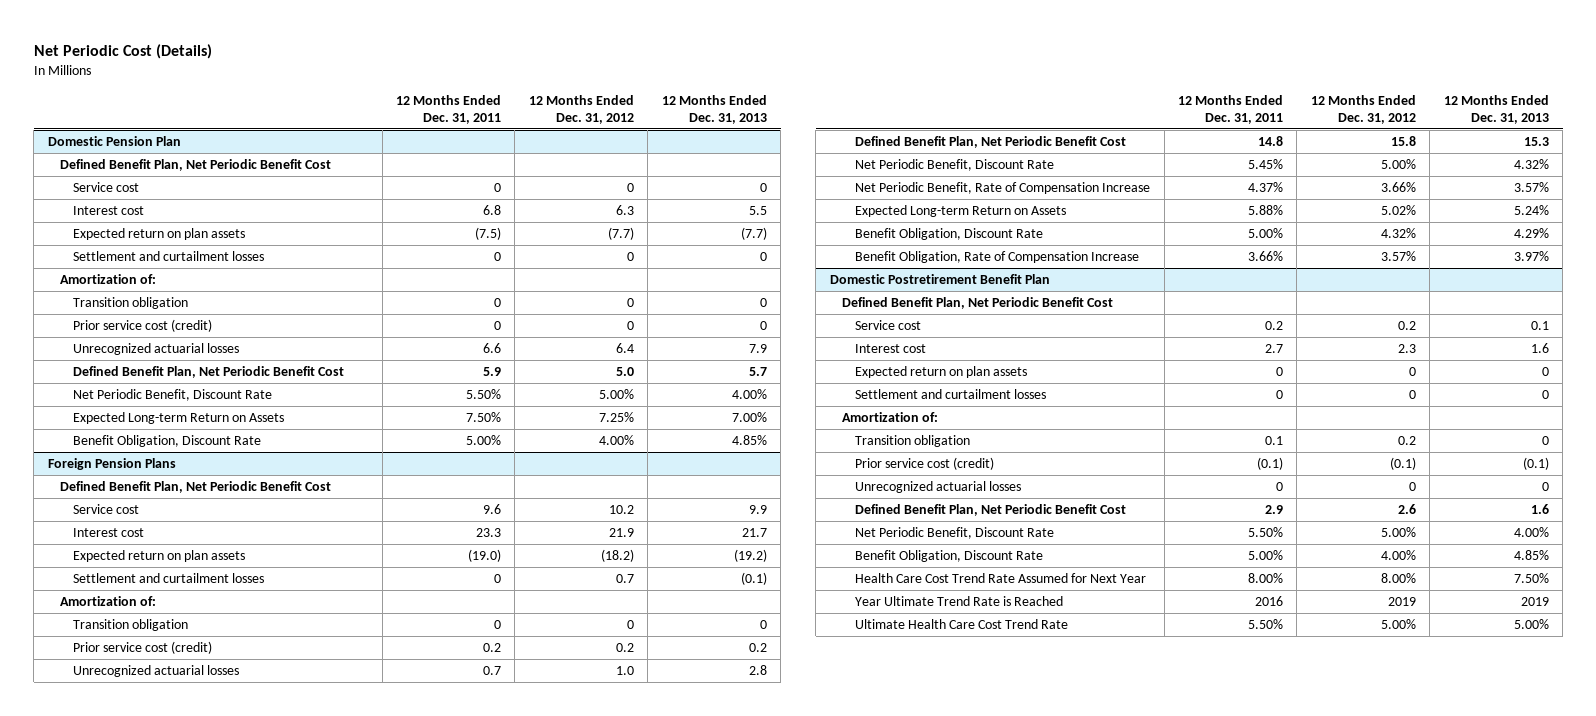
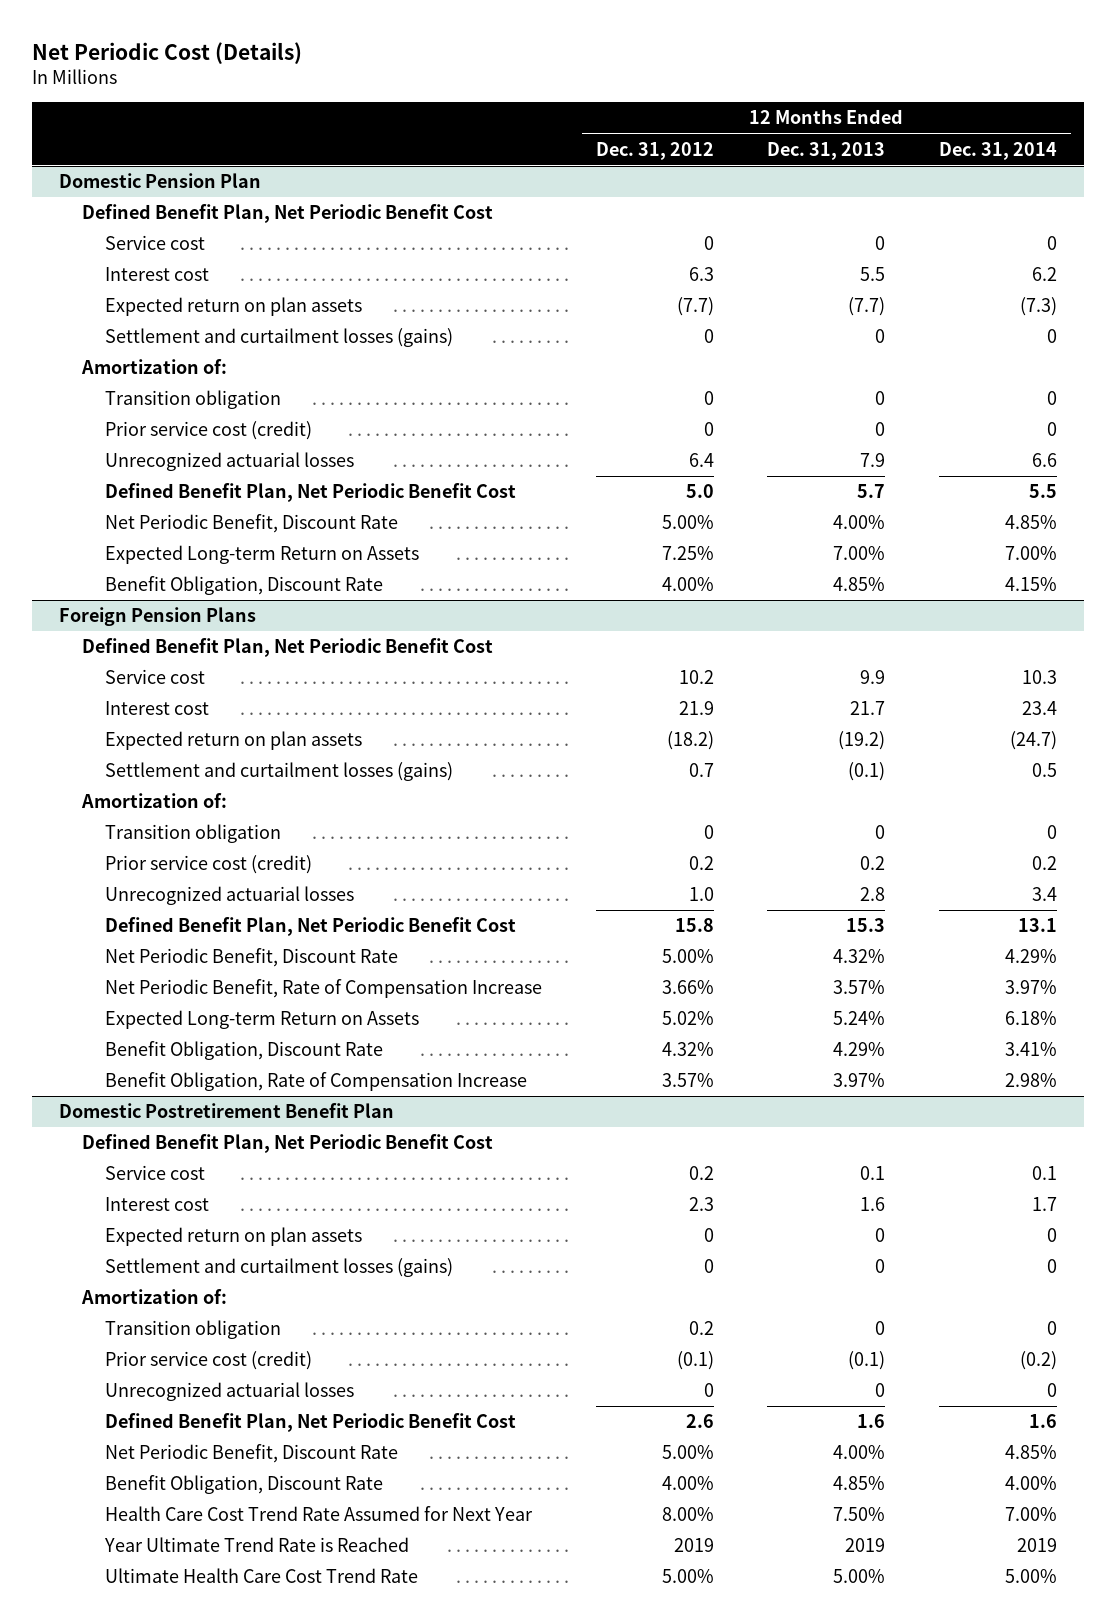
- | 12 Months Ended Dec. 31, 2011 | 12 Months Ended Dec. 31, 2012 | 12 Months Ended Dec. 31, 2013
+ | 12 Months Ended Dec. 31, 2012 | 12 Months Ended Dec. 31, 2013 | 12 Months Ended Dec. 31, 2014
@ Domestic Pension Plan
- Settlement and curtailment losses | 0 | 0 | 0
+ Settlement and curtailment losses (gains) | 0 | 0 | 0
@ Foreign Pension Plans
- Settlement and curtailment losses | 0 | 0.7 | (0.1)
+ Settlement and curtailment losses (gains) | 0.7 | (0.1) | 0.5
@ Domestic Postretirement Benefit Plan
- Settlement and curtailment losses | 0 | 0 | 0
+ Settlement and curtailment losses (gains) | 0 | 0 | 0

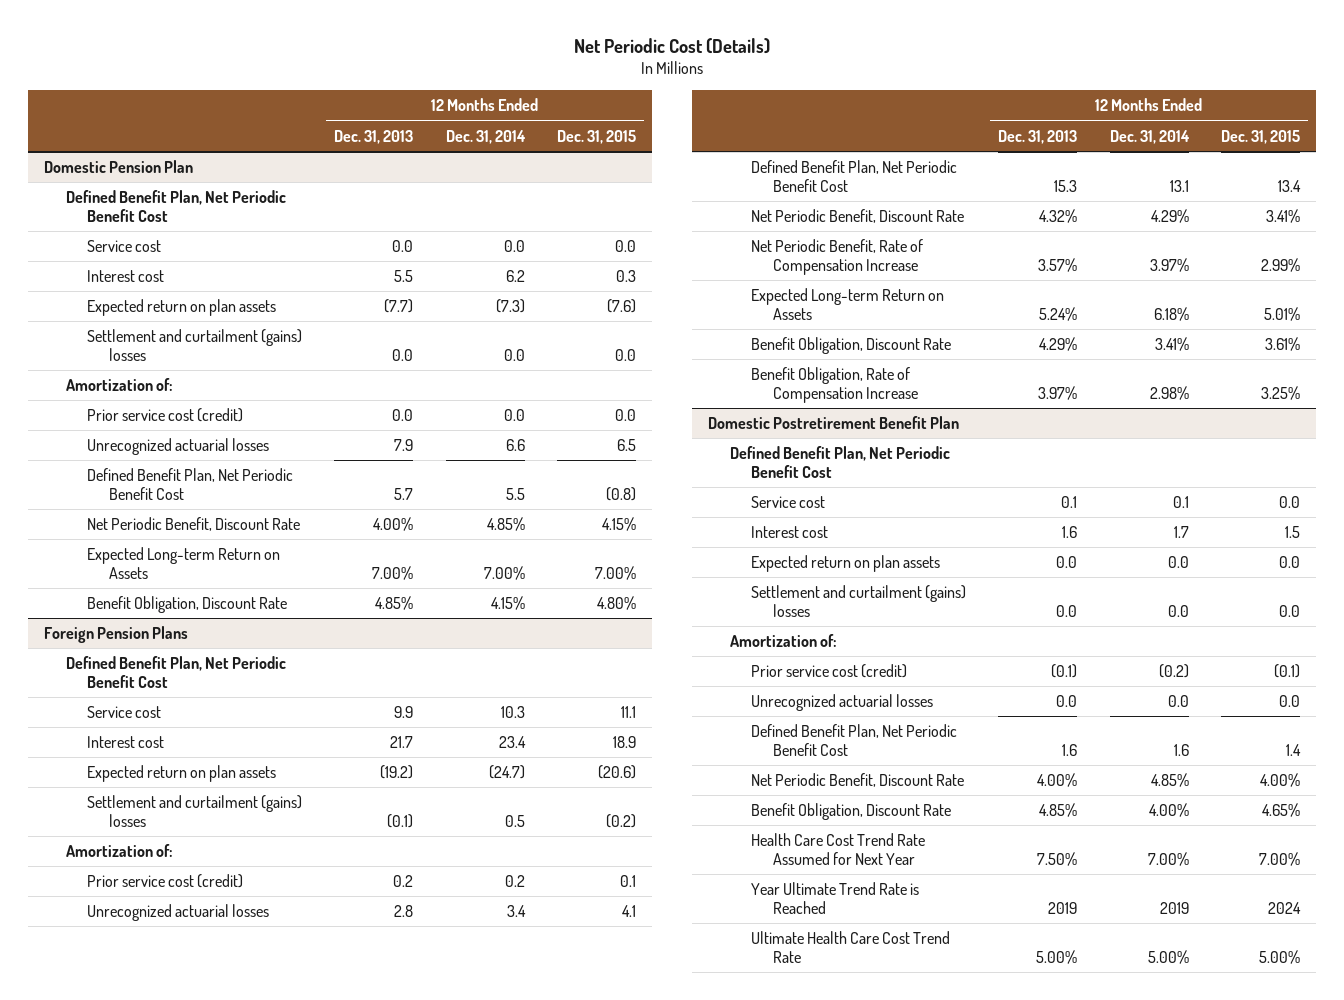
- | 12 Months Ended Dec. 31, 2012 | 12 Months Ended Dec. 31, 2013 | 12 Months Ended Dec. 31, 2014
+ | 12 Months Ended Dec. 31, 2013 | 12 Months Ended Dec. 31, 2014 | 12 Months Ended Dec. 31, 2015
@ Domestic Pension Plan
- Service cost | 0 | 0 | 0
+ Service cost | 0.0 | 0.0 | 0.0
- Settlement and curtailment losses (gains) | 0 | 0 | 0
+ Settlement and curtailment (gains) losses | 0.0 | 0.0 | 0.0
- Transition obligation | 0 | 0 | 0
- Prior service cost (credit) | 0 | 0 | 0
+ Prior service cost (credit) | 0.0 | 0.0 | 0.0
@ Foreign Pension Plans
- Settlement and curtailment losses (gains) | 0.7 | (0.1) | 0.5
+ Settlement and curtailment (gains) losses | (0.1) | 0.5 | (0.2)
- Transition obligation | 0 | 0 | 0
@ Domestic Postretirement Benefit Plan
- Expected return on plan assets | 0 | 0 | 0
- Settlement and curtailment losses (gains) | 0 | 0 | 0
+ Expected return on plan assets | 0.0 | 0.0 | 0.0
+ Settlement and curtailment (gains) losses | 0.0 | 0.0 | 0.0
- Transition obligation | 0.2 | 0 | 0
- Unrecognized actuarial losses | 0 | 0 | 0
+ Unrecognized actuarial losses | 0.0 | 0.0 | 0.0

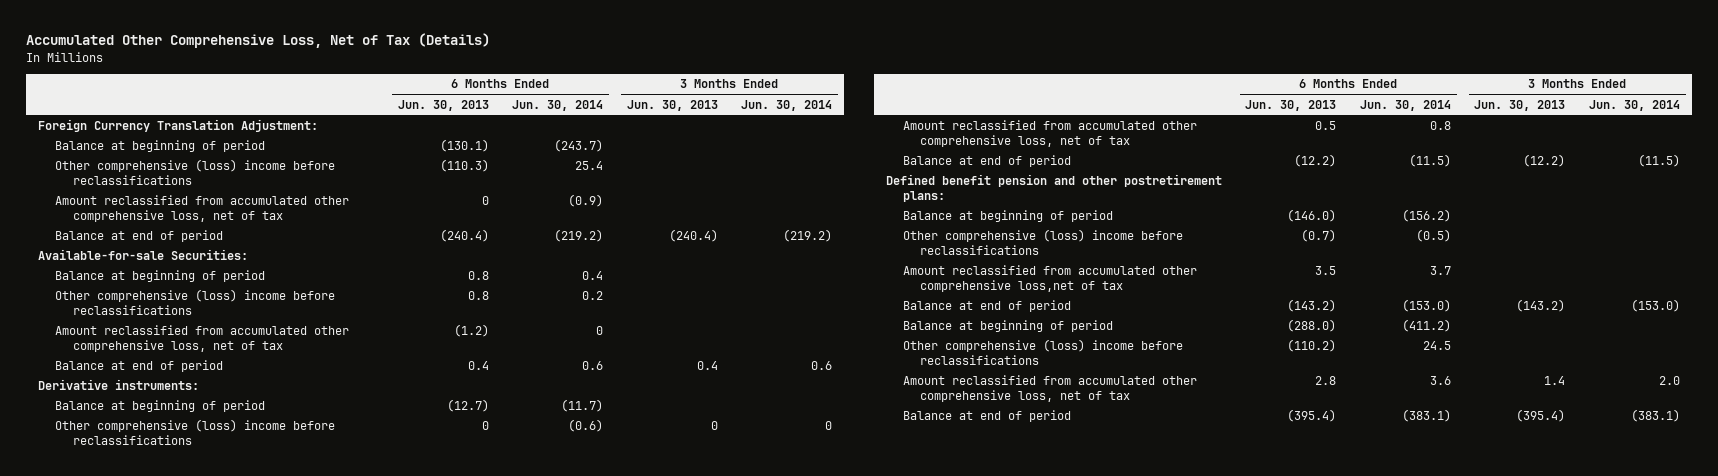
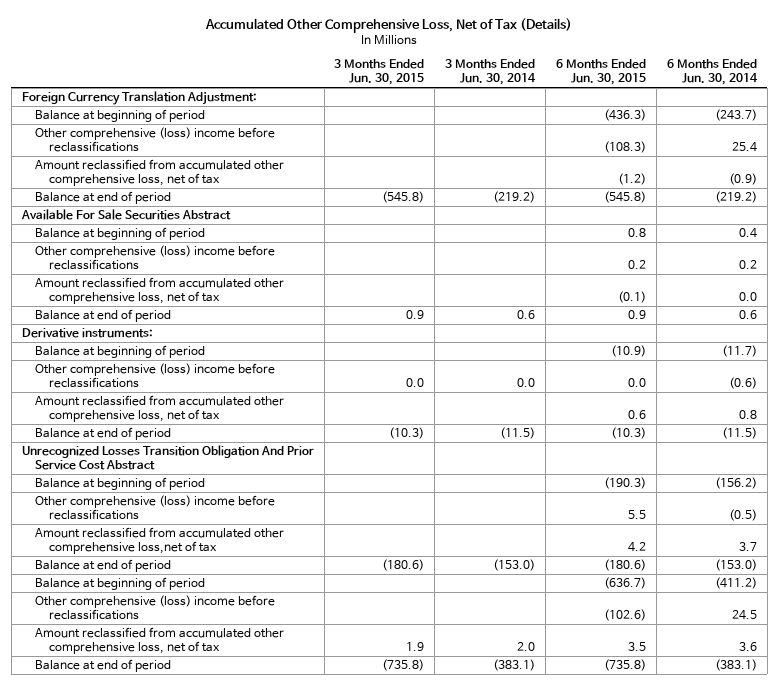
- | 6 Months Ended Jun. 30, 2013 | 6 Months Ended Jun. 30, 2014 | 3 Months Ended Jun. 30, 2013 | 3 Months Ended Jun. 30, 2014
+ | 3 Months Ended Jun. 30, 2015 | 3 Months Ended Jun. 30, 2014 | 6 Months Ended Jun. 30, 2015 | 6 Months Ended Jun. 30, 2014
- Available-for-sale Securities:
+ Available For Sale Securities Abstract
- Amount reclassified from accumulated other comprehensive loss, net of tax | (1.2) | 0 | |
+ Amount reclassified from accumulated other comprehensive loss, net of tax | | | (0.1) | 0.0
- Other comprehensive (loss) income before reclassifications | 0 | (0.6) | 0 | 0
+ Other comprehensive (loss) income before reclassifications | 0.0 | 0.0 | 0.0 | (0.6)
- Defined benefit pension and other postretirement plans:
+ Unrecognized Losses Transition Obligation And Prior Service Cost Abstract

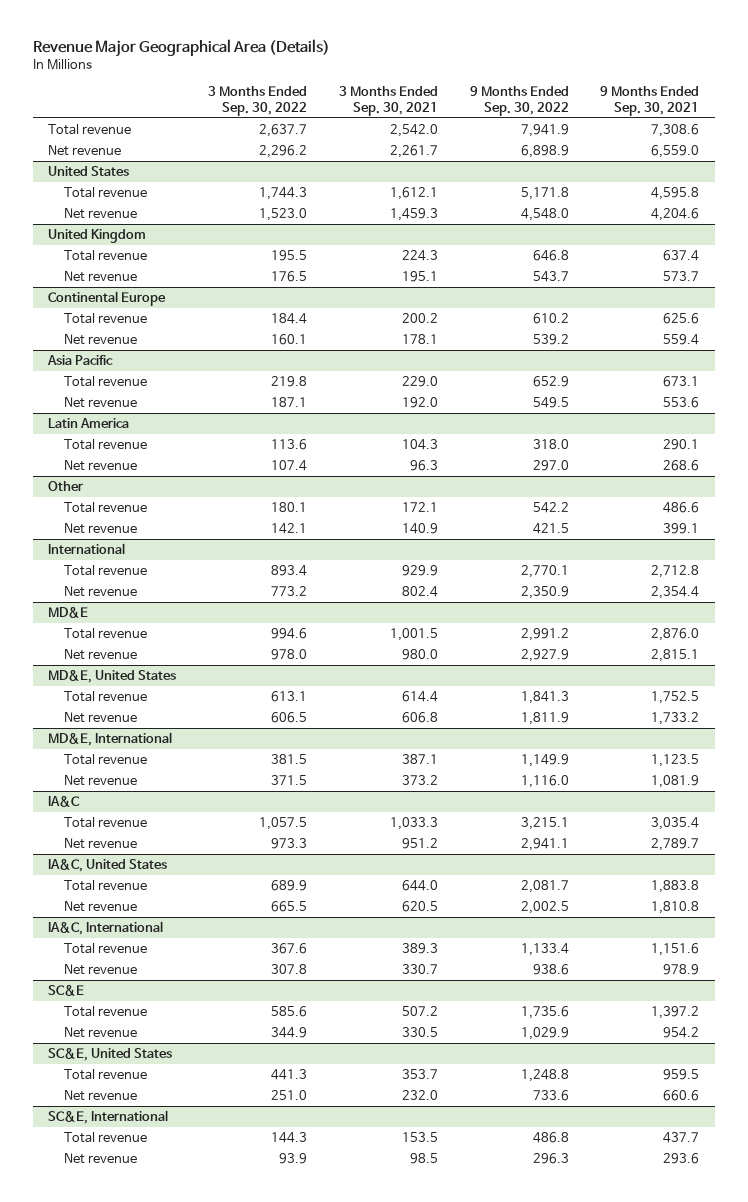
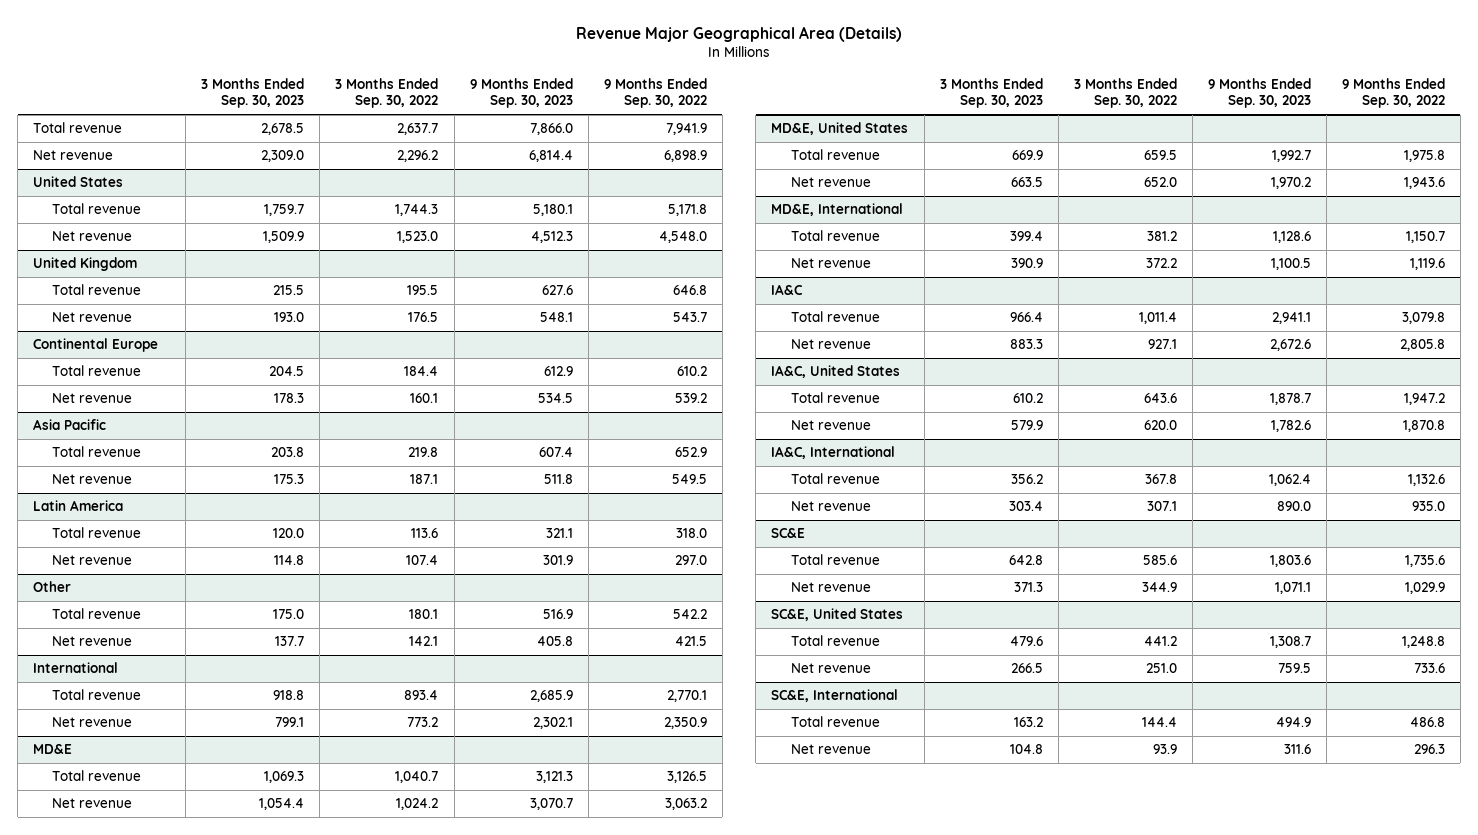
- | 3 Months Ended Sep. 30, 2022 | 3 Months Ended Sep. 30, 2021 | 9 Months Ended Sep. 30, 2022 | 9 Months Ended Sep. 30, 2021
+ | 3 Months Ended Sep. 30, 2023 | 3 Months Ended Sep. 30, 2022 | 9 Months Ended Sep. 30, 2023 | 9 Months Ended Sep. 30, 2022
@ MD&E
- Total revenue | 994.6 | 1,001.5 | 2,991.2 | 2,876.0
- Net revenue | 978.0 | 980.0 | 2,927.9 | 2,815.1
+ Total revenue | 1,069.3 | 1,040.7 | 3,121.3 | 3,126.5
+ Net revenue | 1,054.4 | 1,024.2 | 3,070.7 | 3,063.2
@ MD&E, United States
- Total revenue | 613.1 | 614.4 | 1,841.3 | 1,752.5
- Net revenue | 606.5 | 606.8 | 1,811.9 | 1,733.2
+ Total revenue | 669.9 | 659.5 | 1,992.7 | 1,975.8
+ Net revenue | 663.5 | 652.0 | 1,970.2 | 1,943.6
@ MD&E, International
- Total revenue | 381.5 | 387.1 | 1,149.9 | 1,123.5
- Net revenue | 371.5 | 373.2 | 1,116.0 | 1,081.9
+ Total revenue | 399.4 | 381.2 | 1,128.6 | 1,150.7
+ Net revenue | 390.9 | 372.2 | 1,100.5 | 1,119.6
@ IA&C
- Total revenue | 1,057.5 | 1,033.3 | 3,215.1 | 3,035.4
- Net revenue | 973.3 | 951.2 | 2,941.1 | 2,789.7
+ Total revenue | 966.4 | 1,011.4 | 2,941.1 | 3,079.8
+ Net revenue | 883.3 | 927.1 | 2,672.6 | 2,805.8
@ IA&C, United States
- Total revenue | 689.9 | 644.0 | 2,081.7 | 1,883.8
- Net revenue | 665.5 | 620.5 | 2,002.5 | 1,810.8
+ Total revenue | 610.2 | 643.6 | 1,878.7 | 1,947.2
+ Net revenue | 579.9 | 620.0 | 1,782.6 | 1,870.8
@ IA&C, International
- Total revenue | 367.6 | 389.3 | 1,133.4 | 1,151.6
- Net revenue | 307.8 | 330.7 | 938.6 | 978.9
+ Total revenue | 356.2 | 367.8 | 1,062.4 | 1,132.6
+ Net revenue | 303.4 | 307.1 | 890.0 | 935.0
@ SC&E, United States
- Total revenue | 441.3 | 353.7 | 1,248.8 | 959.5
+ Total revenue | 479.6 | 441.2 | 1,308.7 | 1,248.8
@ SC&E, International
- Total revenue | 144.3 | 153.5 | 486.8 | 437.7
+ Total revenue | 163.2 | 144.4 | 494.9 | 486.8

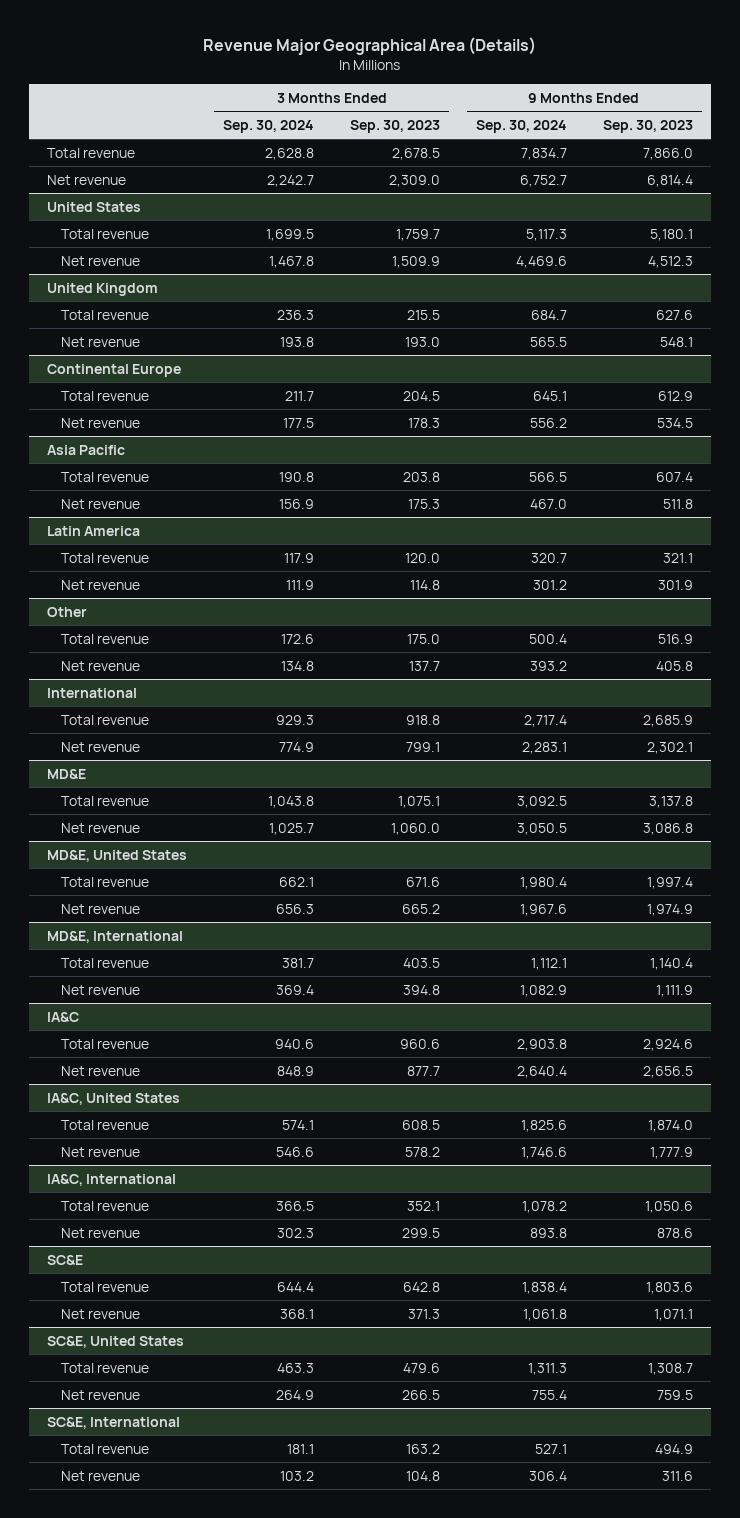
- | 3 Months Ended Sep. 30, 2023 | 3 Months Ended Sep. 30, 2022 | 9 Months Ended Sep. 30, 2023 | 9 Months Ended Sep. 30, 2022
+ | 3 Months Ended Sep. 30, 2024 | 3 Months Ended Sep. 30, 2023 | 9 Months Ended Sep. 30, 2024 | 9 Months Ended Sep. 30, 2023
@ MD&E
- Total revenue | 1,069.3 | 1,040.7 | 3,121.3 | 3,126.5
- Net revenue | 1,054.4 | 1,024.2 | 3,070.7 | 3,063.2
+ Total revenue | 1,043.8 | 1,075.1 | 3,092.5 | 3,137.8
+ Net revenue | 1,025.7 | 1,060.0 | 3,050.5 | 3,086.8
@ MD&E, United States
- Total revenue | 669.9 | 659.5 | 1,992.7 | 1,975.8
- Net revenue | 663.5 | 652.0 | 1,970.2 | 1,943.6
+ Total revenue | 662.1 | 671.6 | 1,980.4 | 1,997.4
+ Net revenue | 656.3 | 665.2 | 1,967.6 | 1,974.9
@ MD&E, International
- Total revenue | 399.4 | 381.2 | 1,128.6 | 1,150.7
- Net revenue | 390.9 | 372.2 | 1,100.5 | 1,119.6
+ Total revenue | 381.7 | 403.5 | 1,112.1 | 1,140.4
+ Net revenue | 369.4 | 394.8 | 1,082.9 | 1,111.9
@ IA&C
- Total revenue | 966.4 | 1,011.4 | 2,941.1 | 3,079.8
- Net revenue | 883.3 | 927.1 | 2,672.6 | 2,805.8
+ Total revenue | 940.6 | 960.6 | 2,903.8 | 2,924.6
+ Net revenue | 848.9 | 877.7 | 2,640.4 | 2,656.5
@ IA&C, United States
- Total revenue | 610.2 | 643.6 | 1,878.7 | 1,947.2
- Net revenue | 579.9 | 620.0 | 1,782.6 | 1,870.8
+ Total revenue | 574.1 | 608.5 | 1,825.6 | 1,874.0
+ Net revenue | 546.6 | 578.2 | 1,746.6 | 1,777.9
@ IA&C, International
- Total revenue | 356.2 | 367.8 | 1,062.4 | 1,132.6
- Net revenue | 303.4 | 307.1 | 890.0 | 935.0
+ Total revenue | 366.5 | 352.1 | 1,078.2 | 1,050.6
+ Net revenue | 302.3 | 299.5 | 893.8 | 878.6

